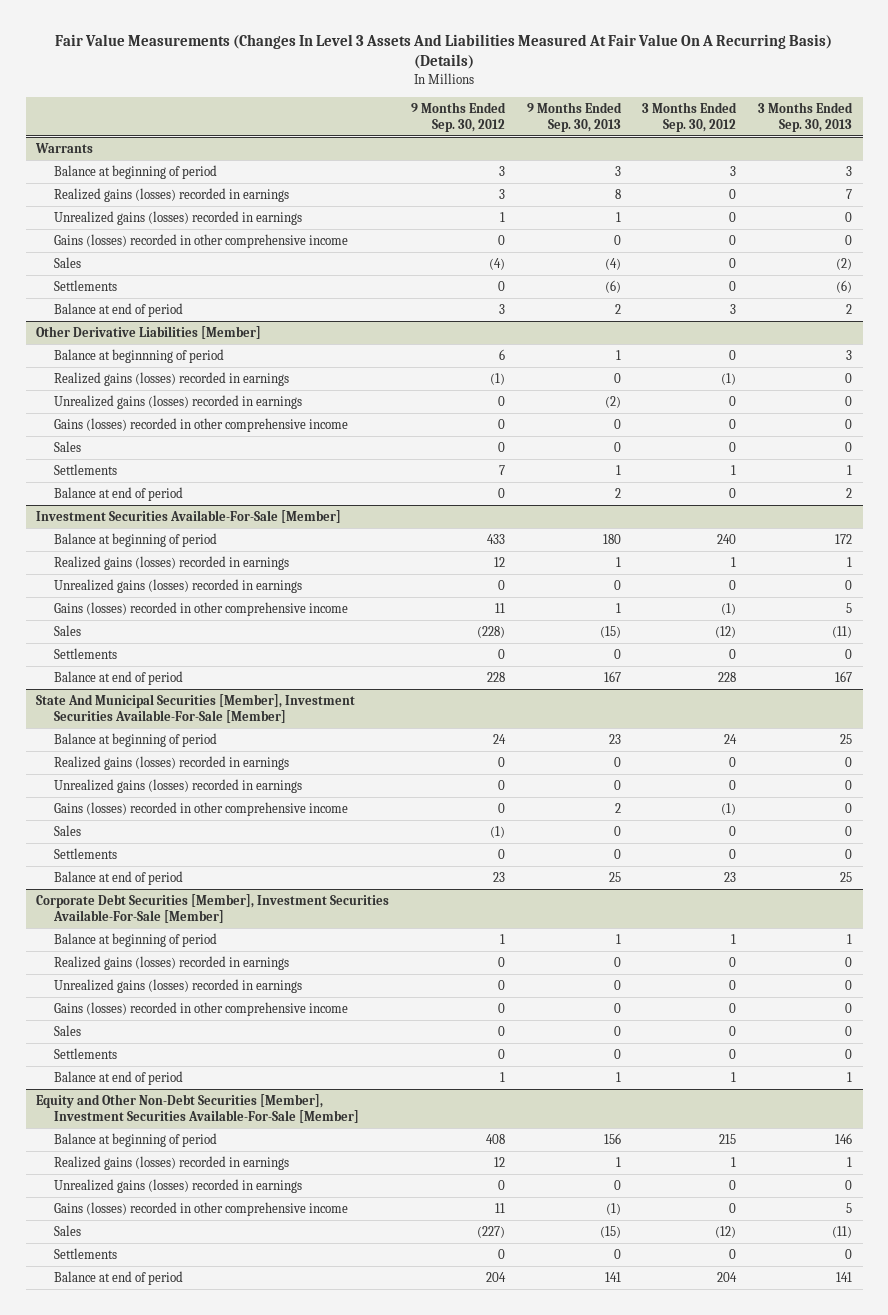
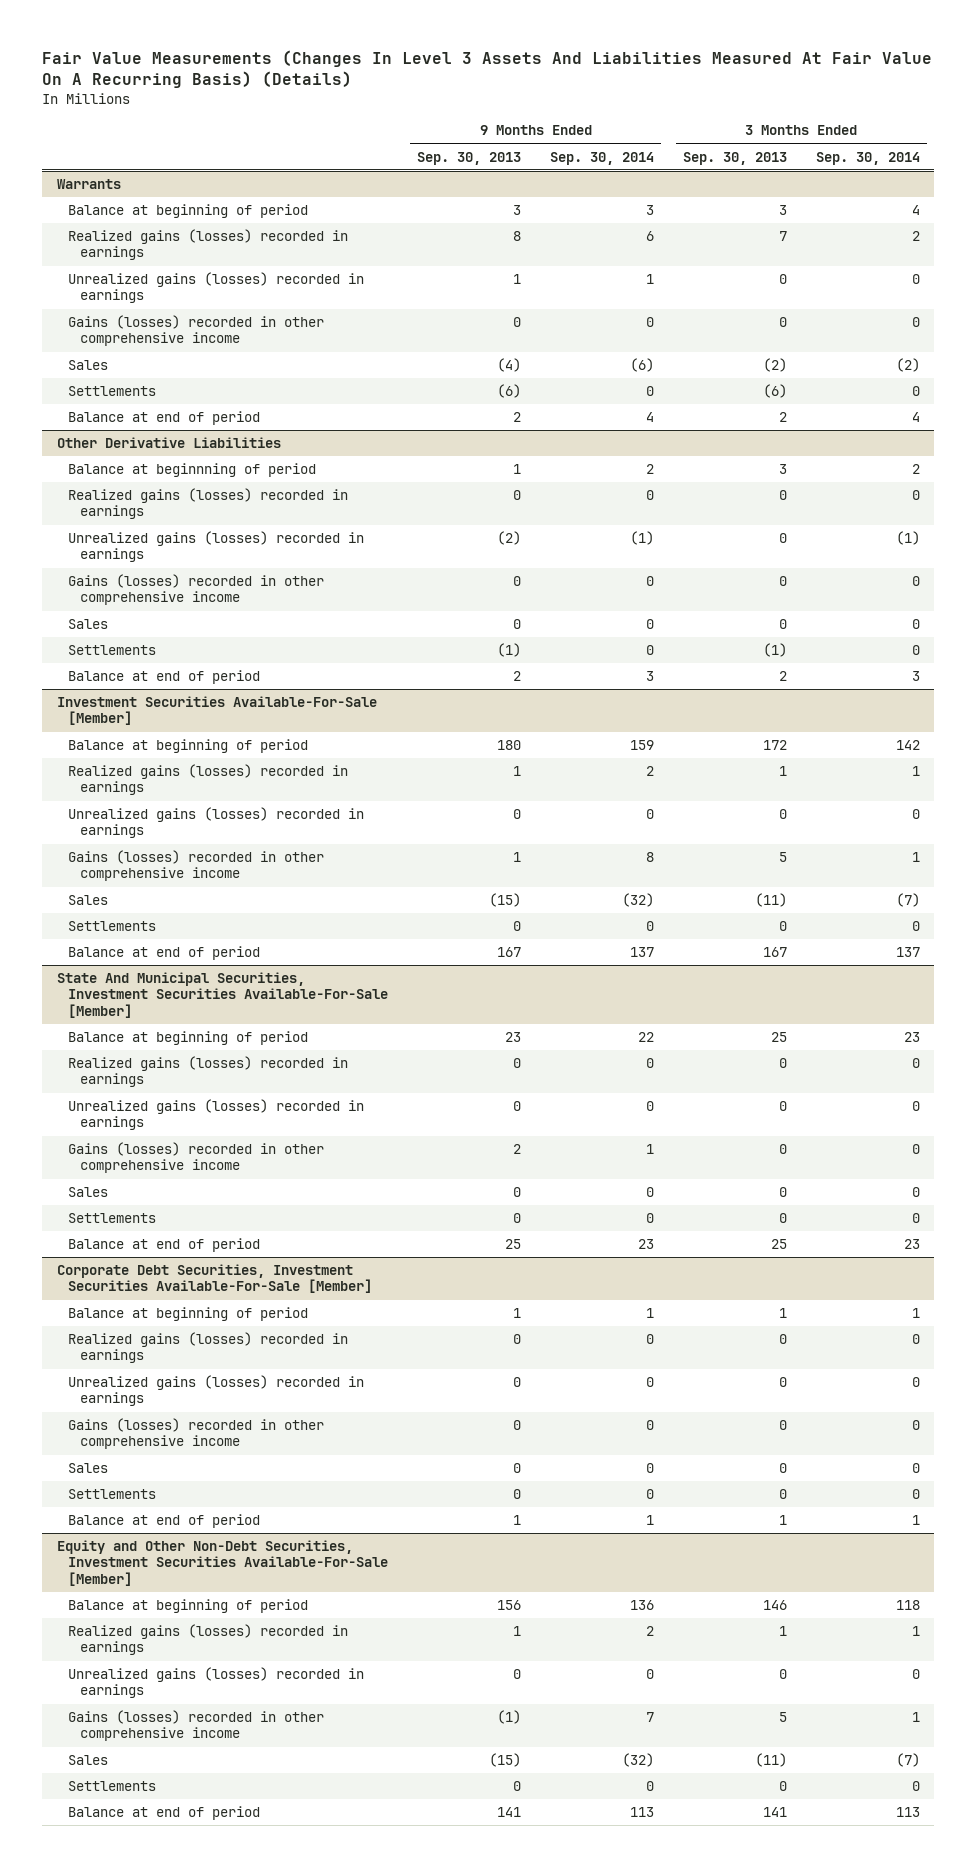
- | 9 Months Ended Sep. 30, 2012 | 9 Months Ended Sep. 30, 2013 | 3 Months Ended Sep. 30, 2012 | 3 Months Ended Sep. 30, 2013
+ | 9 Months Ended Sep. 30, 2013 | 9 Months Ended Sep. 30, 2014 | 3 Months Ended Sep. 30, 2013 | 3 Months Ended Sep. 30, 2014
- Other Derivative Liabilities [Member]
+ Other Derivative Liabilities
- Settlements | 7 | 1 | 1 | 1
+ Settlements | (1) | 0 | (1) | 0
- State And Municipal Securities [Member], Investment Securities Available-For-Sale [Member]
+ State And Municipal Securities, Investment Securities Available-For-Sale [Member]
- Corporate Debt Securities [Member], Investment Securities Available-For-Sale [Member]
+ Corporate Debt Securities, Investment Securities Available-For-Sale [Member]
- Equity and Other Non-Debt Securities [Member], Investment Securities Available-For-Sale [Member]
+ Equity and Other Non-Debt Securities, Investment Securities Available-For-Sale [Member]

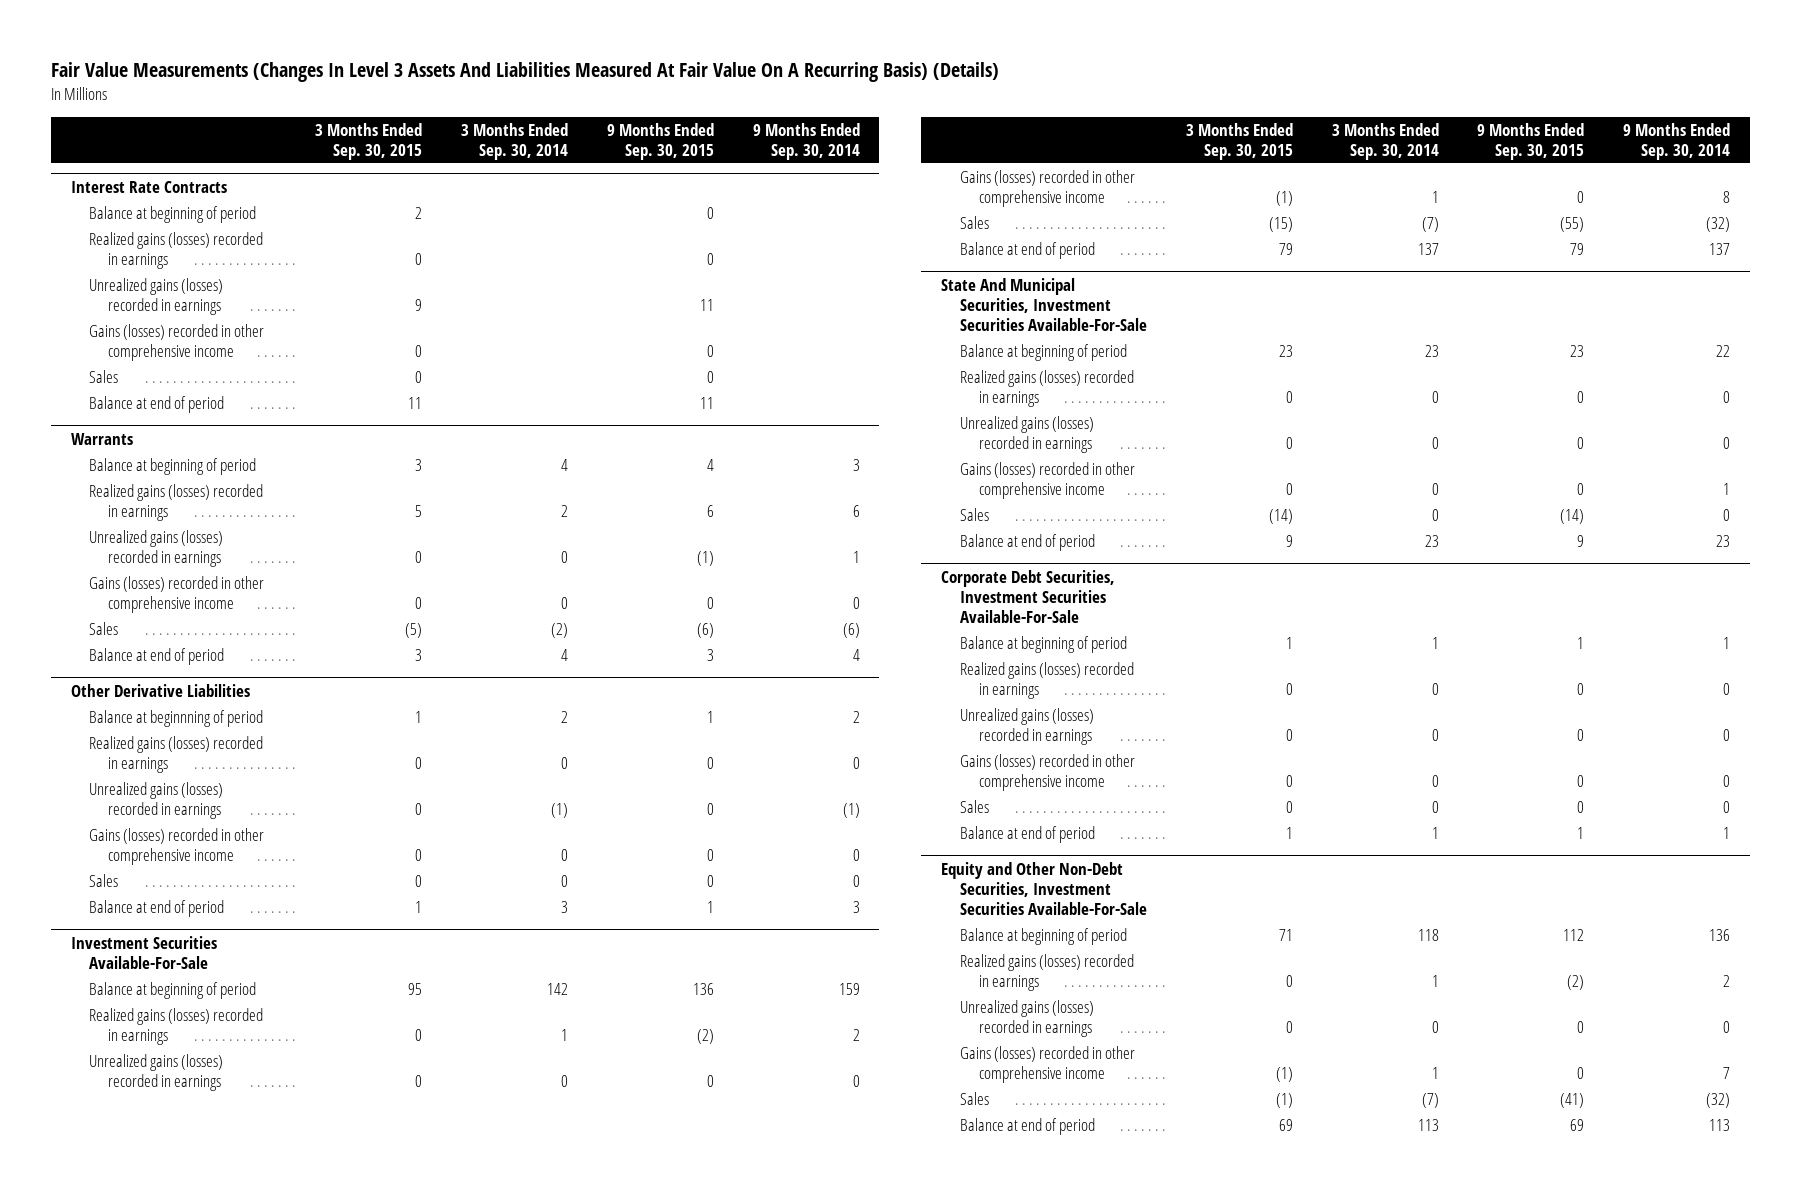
- | 9 Months Ended Sep. 30, 2013 | 9 Months Ended Sep. 30, 2014 | 3 Months Ended Sep. 30, 2013 | 3 Months Ended Sep. 30, 2014
+ | 3 Months Ended Sep. 30, 2015 | 3 Months Ended Sep. 30, 2014 | 9 Months Ended Sep. 30, 2015 | 9 Months Ended Sep. 30, 2014
+ Interest Rate Contracts
+ Balance at beginning of period | 2 | | 0 |
+ Realized gains (losses) recorded in earnings | 0 | | 0 |
+ Unrealized gains (losses) recorded in earnings | 9 | | 11 |
+ Gains (losses) recorded in other comprehensive income | 0 | | 0 |
+ Sales | 0 | | 0 |
+ Balance at end of period | 11 | | 11 |
@ Warrants
- Settlements | (6) | 0 | (6) | 0
@ Other Derivative Liabilities
- Settlements | (1) | 0 | (1) | 0
- Investment Securities Available-For-Sale [Member]
+ Investment Securities Available-For-Sale
- Settlements | 0 | 0 | 0 | 0
- State And Municipal Securities, Investment Securities Available-For-Sale [Member]
+ State And Municipal Securities, Investment Securities Available-For-Sale
- Settlements | 0 | 0 | 0 | 0
- Corporate Debt Securities, Investment Securities Available-For-Sale [Member]
+ Corporate Debt Securities, Investment Securities Available-For-Sale
- Settlements | 0 | 0 | 0 | 0
- Equity and Other Non-Debt Securities, Investment Securities Available-For-Sale [Member]
+ Equity and Other Non-Debt Securities, Investment Securities Available-For-Sale
- Settlements | 0 | 0 | 0 | 0

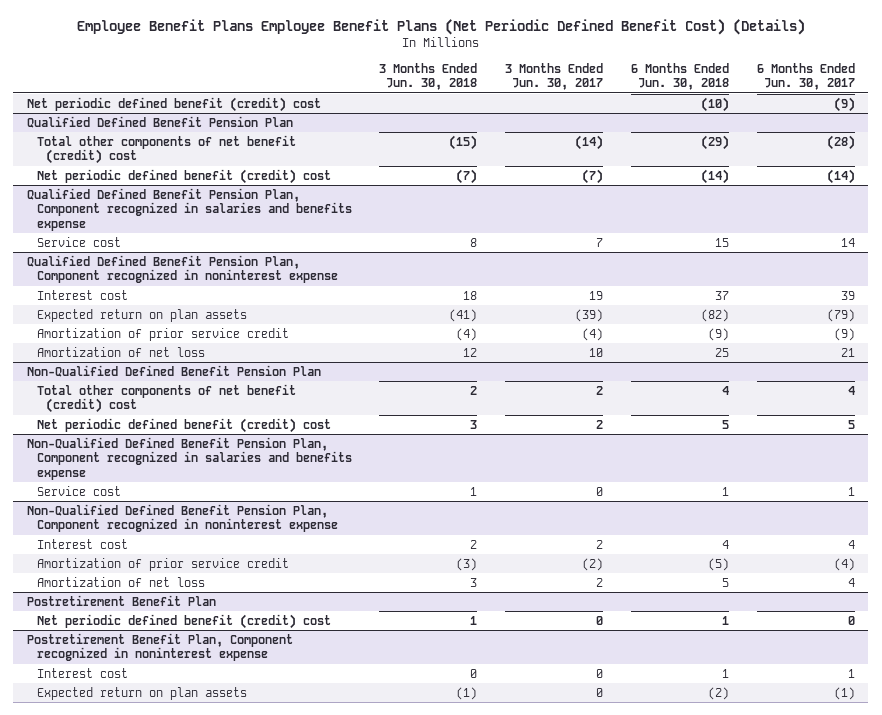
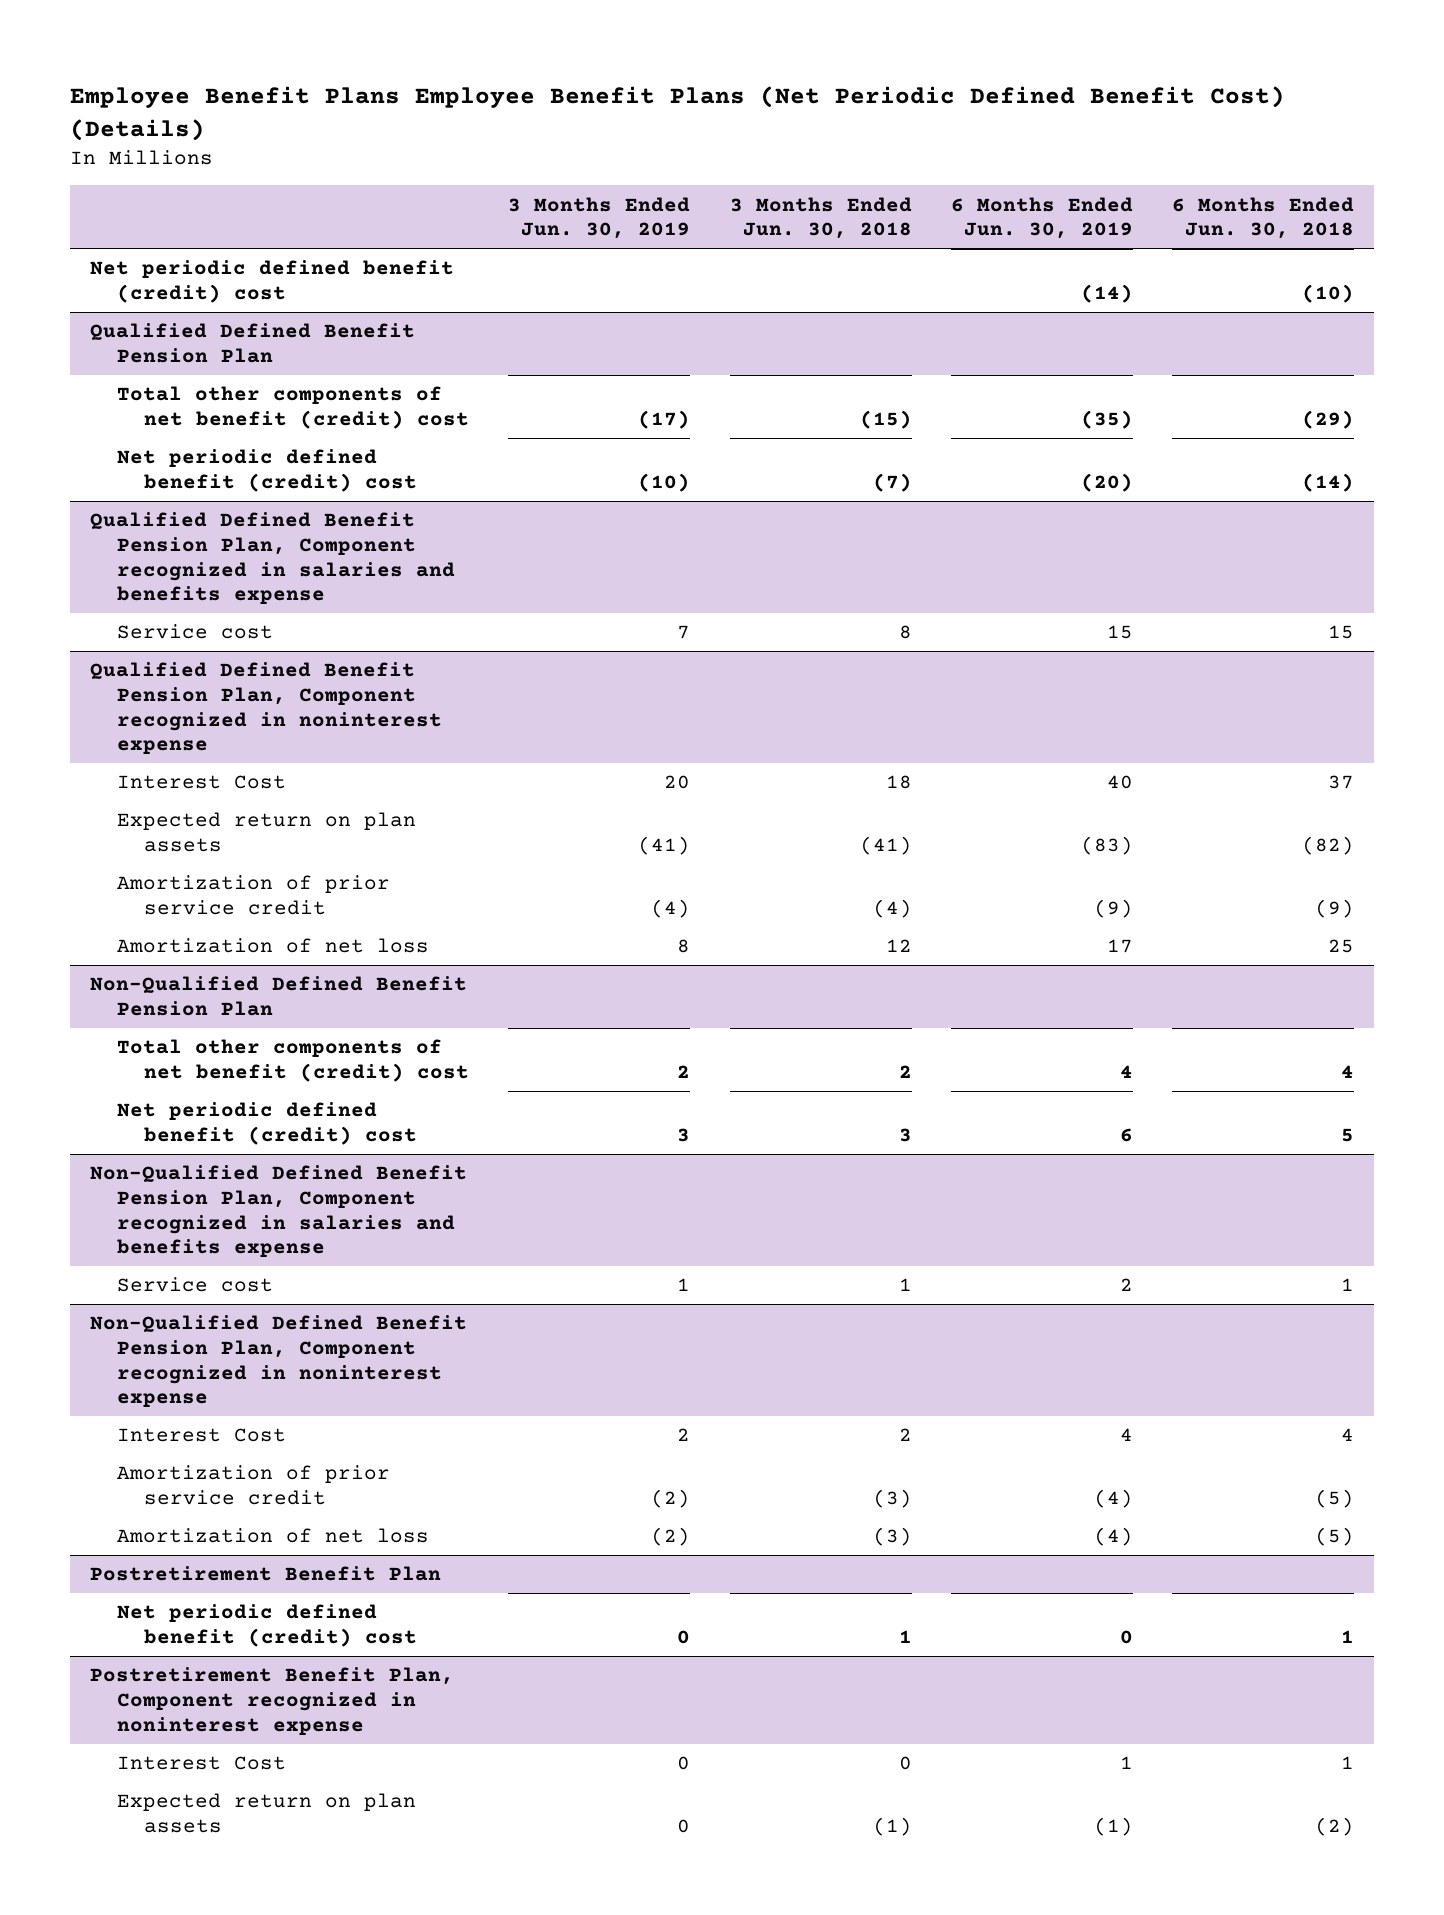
- | 3 Months Ended Jun. 30, 2018 | 3 Months Ended Jun. 30, 2017 | 6 Months Ended Jun. 30, 2018 | 6 Months Ended Jun. 30, 2017
+ | 3 Months Ended Jun. 30, 2019 | 3 Months Ended Jun. 30, 2018 | 6 Months Ended Jun. 30, 2019 | 6 Months Ended Jun. 30, 2018
@ Qualified Defined Benefit Pension Plan, Component recognized in noninterest expense
- Interest cost | 18 | 19 | 37 | 39
+ Interest Cost | 20 | 18 | 40 | 37
@ Non-Qualified Defined Benefit Pension Plan, Component recognized in noninterest expense
- Interest cost | 2 | 2 | 4 | 4
+ Interest Cost | 2 | 2 | 4 | 4
- Amortization of net loss | 3 | 2 | 5 | 4
+ Amortization of net loss | (2) | (3) | (4) | (5)
@ Postretirement Benefit Plan, Component recognized in noninterest expense
- Interest cost | 0 | 0 | 1 | 1
+ Interest Cost | 0 | 0 | 1 | 1

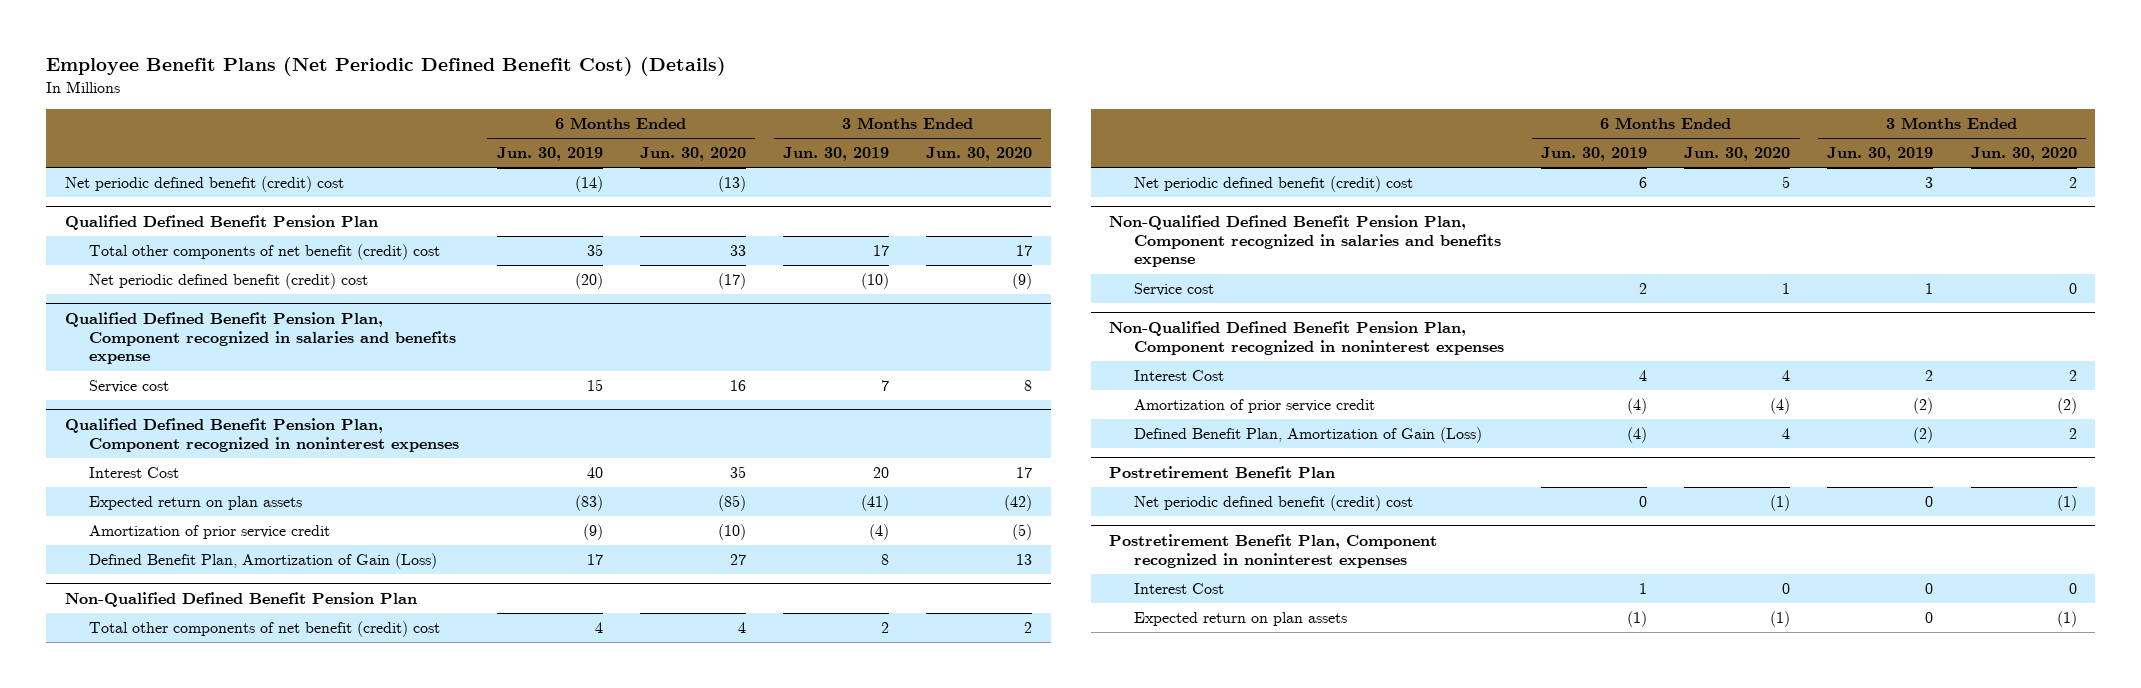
- Employee Benefit Plans Employee Benefit Plans (Net Periodic Defined Benefit Cost) (Details)
+ Employee Benefit Plans (Net Periodic Defined Benefit Cost) (Details)
- | 3 Months Ended Jun. 30, 2019 | 3 Months Ended Jun. 30, 2018 | 6 Months Ended Jun. 30, 2019 | 6 Months Ended Jun. 30, 2018
+ | 6 Months Ended Jun. 30, 2019 | 6 Months Ended Jun. 30, 2020 | 3 Months Ended Jun. 30, 2019 | 3 Months Ended Jun. 30, 2020
@ Qualified Defined Benefit Pension Plan
- Total other components of net benefit (credit) cost | (17) | (15) | (35) | (29)
+ Total other components of net benefit (credit) cost | 35 | 33 | 17 | 17
- Qualified Defined Benefit Pension Plan, Component recognized in noninterest expense
+ Qualified Defined Benefit Pension Plan, Component recognized in noninterest expenses
- Amortization of net loss | 8 | 12 | 17 | 25
+ Defined Benefit Plan, Amortization of Gain (Loss) | 17 | 27 | 8 | 13
- Non-Qualified Defined Benefit Pension Plan, Component recognized in noninterest expense
+ Non-Qualified Defined Benefit Pension Plan, Component recognized in noninterest expenses
- Amortization of net loss | (2) | (3) | (4) | (5)
+ Defined Benefit Plan, Amortization of Gain (Loss) | (4) | 4 | (2) | 2
- Postretirement Benefit Plan, Component recognized in noninterest expense
+ Postretirement Benefit Plan, Component recognized in noninterest expenses

